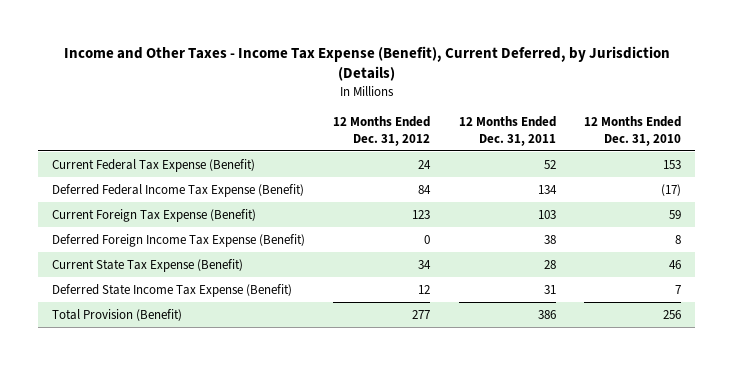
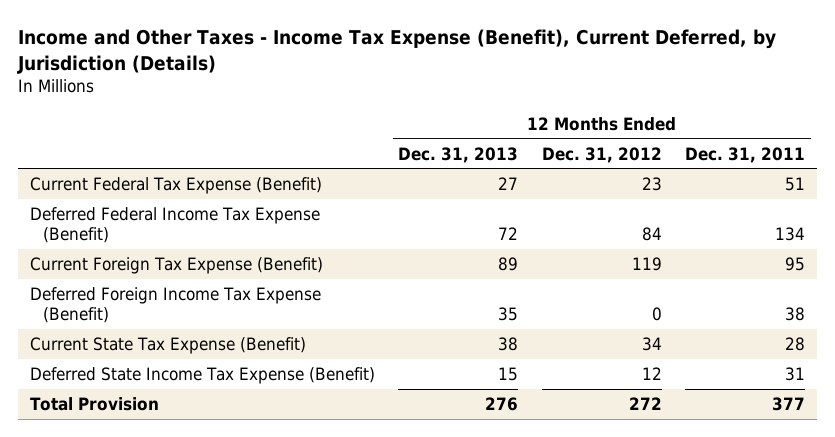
- | 12 Months Ended Dec. 31, 2012 | 12 Months Ended Dec. 31, 2011 | 12 Months Ended Dec. 31, 2010
+ | 12 Months Ended Dec. 31, 2013 | 12 Months Ended Dec. 31, 2012 | 12 Months Ended Dec. 31, 2011
- Current Federal Tax Expense (Benefit) | 24 | 52 | 153
+ Current Federal Tax Expense (Benefit) | 27 | 23 | 51
- Current Foreign Tax Expense (Benefit) | 123 | 103 | 59
+ Current Foreign Tax Expense (Benefit) | 89 | 119 | 95
- Total Provision (Benefit) | 277 | 386 | 256
+ Total Provision | 276 | 272 | 377

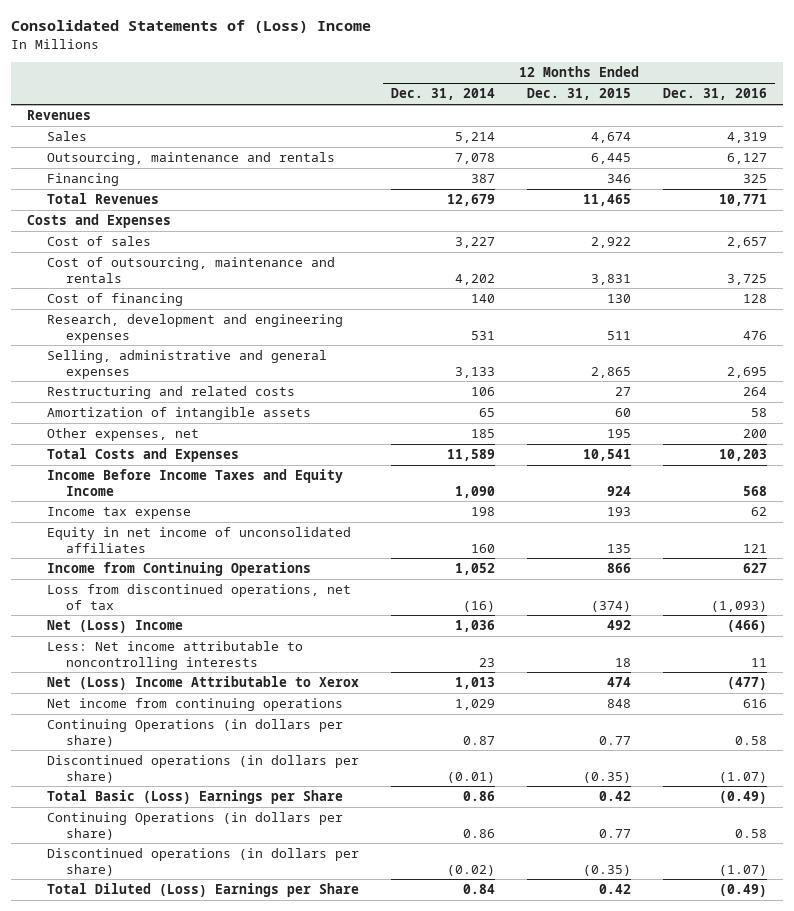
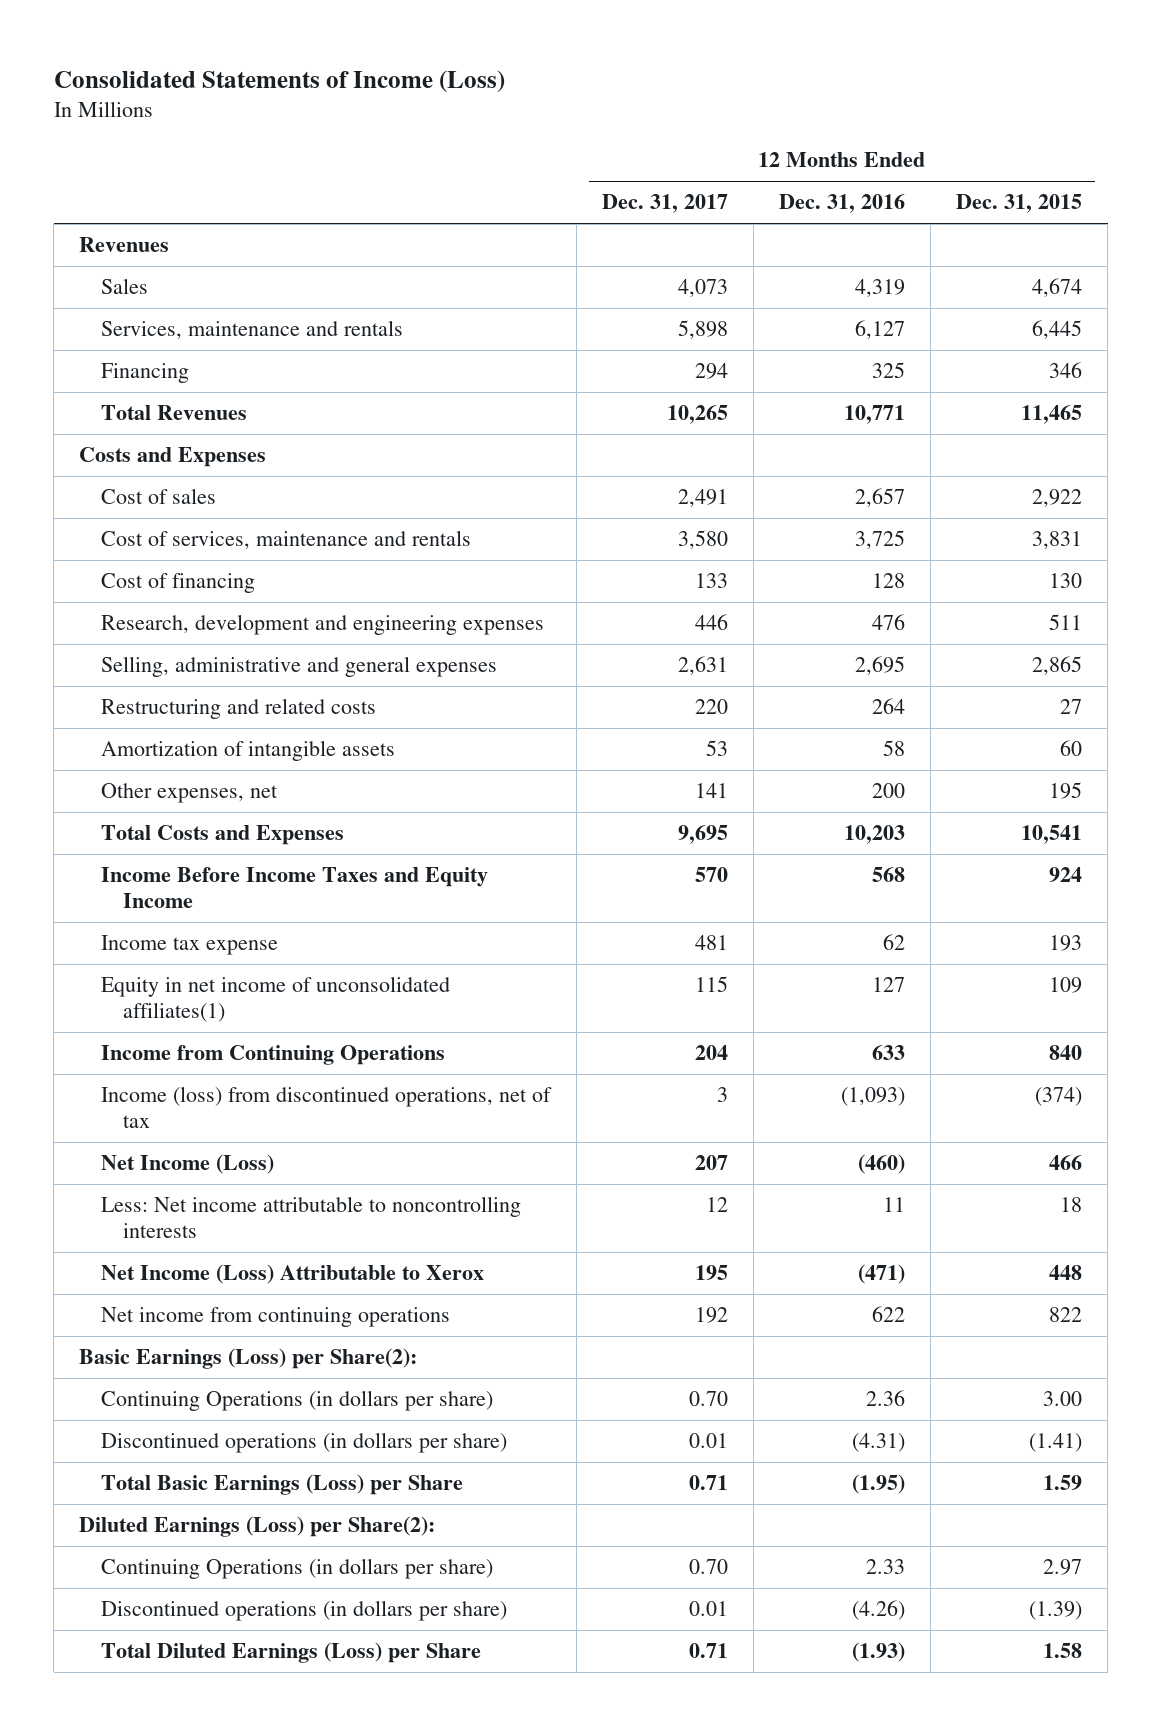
- Consolidated Statements of (Loss) Income
+ Consolidated Statements of Income (Loss)
- | 12 Months Ended Dec. 31, 2014 | 12 Months Ended Dec. 31, 2015 | 12 Months Ended Dec. 31, 2016
+ | 12 Months Ended Dec. 31, 2017 | 12 Months Ended Dec. 31, 2016 | 12 Months Ended Dec. 31, 2015
- Outsourcing, maintenance and rentals | 7,078 | 6,445 | 6,127
+ Services, maintenance and rentals | 5,898 | 6,127 | 6,445
- Cost of outsourcing, maintenance and rentals | 4,202 | 3,831 | 3,725
+ Cost of services, maintenance and rentals | 3,580 | 3,725 | 3,831
- Equity in net income of unconsolidated affiliates | 160 | 135 | 121
- Income from Continuing Operations | 1,052 | 866 | 627
- Loss from discontinued operations, net of tax | (16) | (374) | (1,093)
- Net (Loss) Income | 1,036 | 492 | (466)
+ Equity in net income of unconsolidated affiliates(1) | 115 | 127 | 109
+ Income from Continuing Operations | 204 | 633 | 840
+ Income (loss) from discontinued operations, net of tax | 3 | (1,093) | (374)
+ Net Income (Loss) | 207 | (460) | 466
- Net (Loss) Income Attributable to Xerox | 1,013 | 474 | (477)
- Net income from continuing operations | 1,029 | 848 | 616
- Continuing Operations (in dollars per share) | 0.87 | 0.77 | 0.58
- Discontinued operations (in dollars per share) | (0.01) | (0.35) | (1.07)
- Total Basic (Loss) Earnings per Share | 0.86 | 0.42 | (0.49)
- Continuing Operations (in dollars per share) | 0.86 | 0.77 | 0.58
- Discontinued operations (in dollars per share) | (0.02) | (0.35) | (1.07)
- Total Diluted (Loss) Earnings per Share | 0.84 | 0.42 | (0.49)
+ Net Income (Loss) Attributable to Xerox | 195 | (471) | 448
+ Net income from continuing operations | 192 | 622 | 822
+ Basic Earnings (Loss) per Share(2):
+ Continuing Operations (in dollars per share) | 0.70 | 2.36 | 3.00
+ Discontinued operations (in dollars per share) | 0.01 | (4.31) | (1.41)
+ Total Basic Earnings (Loss) per Share | 0.71 | (1.95) | 1.59
+ Diluted Earnings (Loss) per Share(2):
+ Continuing Operations (in dollars per share) | 0.70 | 2.33 | 2.97
+ Discontinued operations (in dollars per share) | 0.01 | (4.26) | (1.39)
+ Total Diluted Earnings (Loss) per Share | 0.71 | (1.93) | 1.58

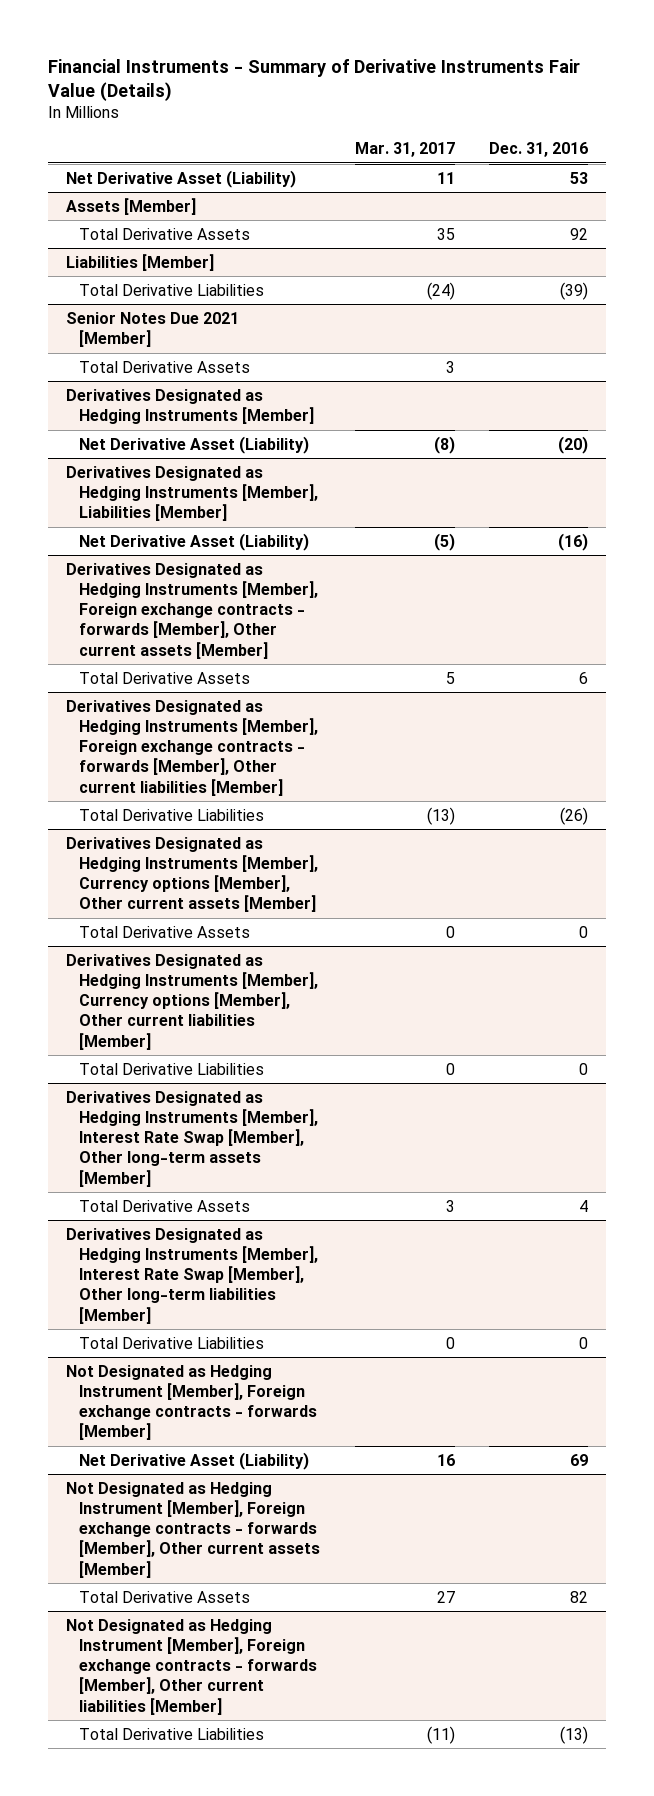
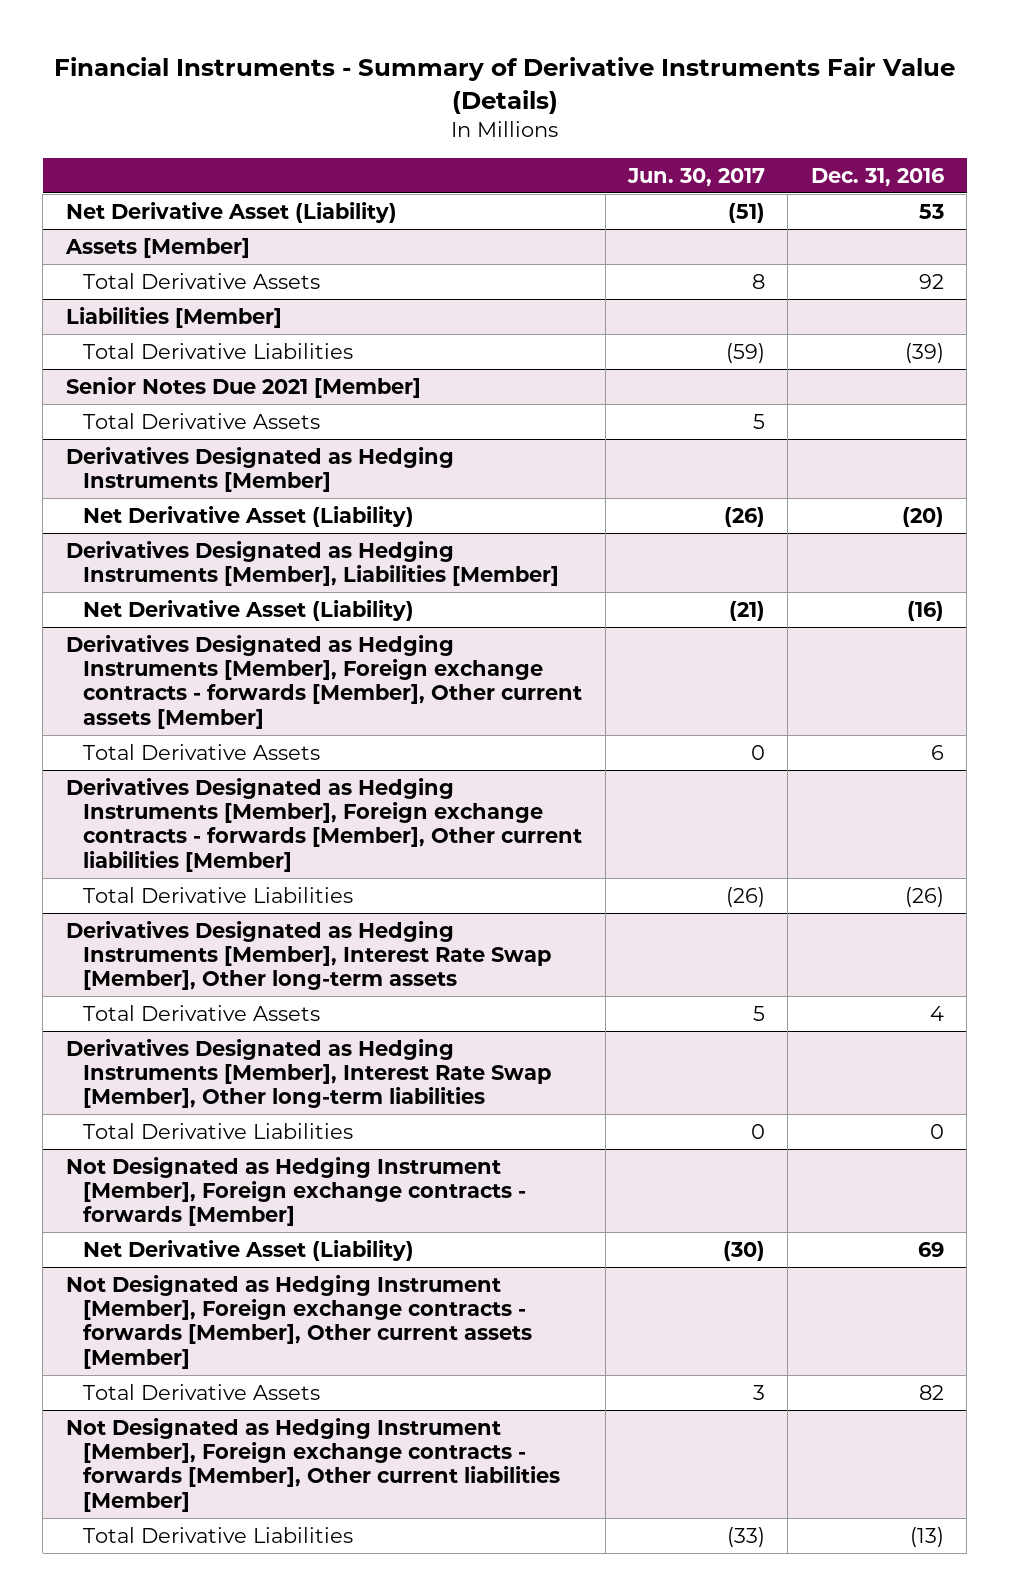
- | Mar. 31, 2017 | Dec. 31, 2016
+ | Jun. 30, 2017 | Dec. 31, 2016
- Derivatives Designated as Hedging Instruments [Member], Currency options [Member], Other current assets [Member]
- Total Derivative Assets | 0 | 0
- Derivatives Designated as Hedging Instruments [Member], Currency options [Member], Other current liabilities [Member]
- Total Derivative Liabilities | 0 | 0
- Derivatives Designated as Hedging Instruments [Member], Interest Rate Swap [Member], Other long-term assets [Member]
+ Derivatives Designated as Hedging Instruments [Member], Interest Rate Swap [Member], Other long-term assets
- Derivatives Designated as Hedging Instruments [Member], Interest Rate Swap [Member], Other long-term liabilities [Member]
+ Derivatives Designated as Hedging Instruments [Member], Interest Rate Swap [Member], Other long-term liabilities

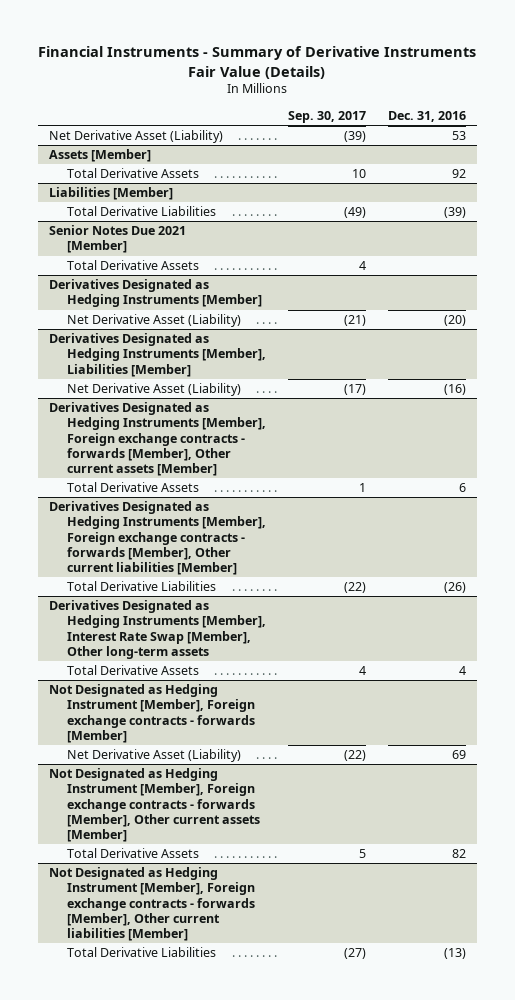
- | Jun. 30, 2017 | Dec. 31, 2016
+ | Sep. 30, 2017 | Dec. 31, 2016
- Derivatives Designated as Hedging Instruments [Member], Interest Rate Swap [Member], Other long-term liabilities
- Total Derivative Liabilities | 0 | 0

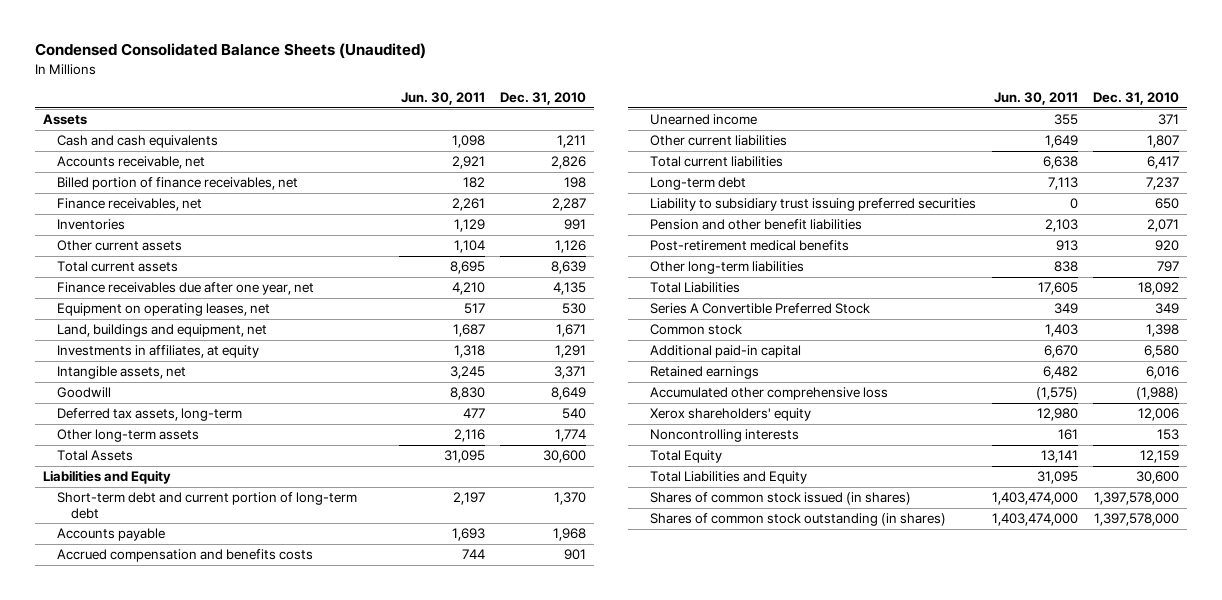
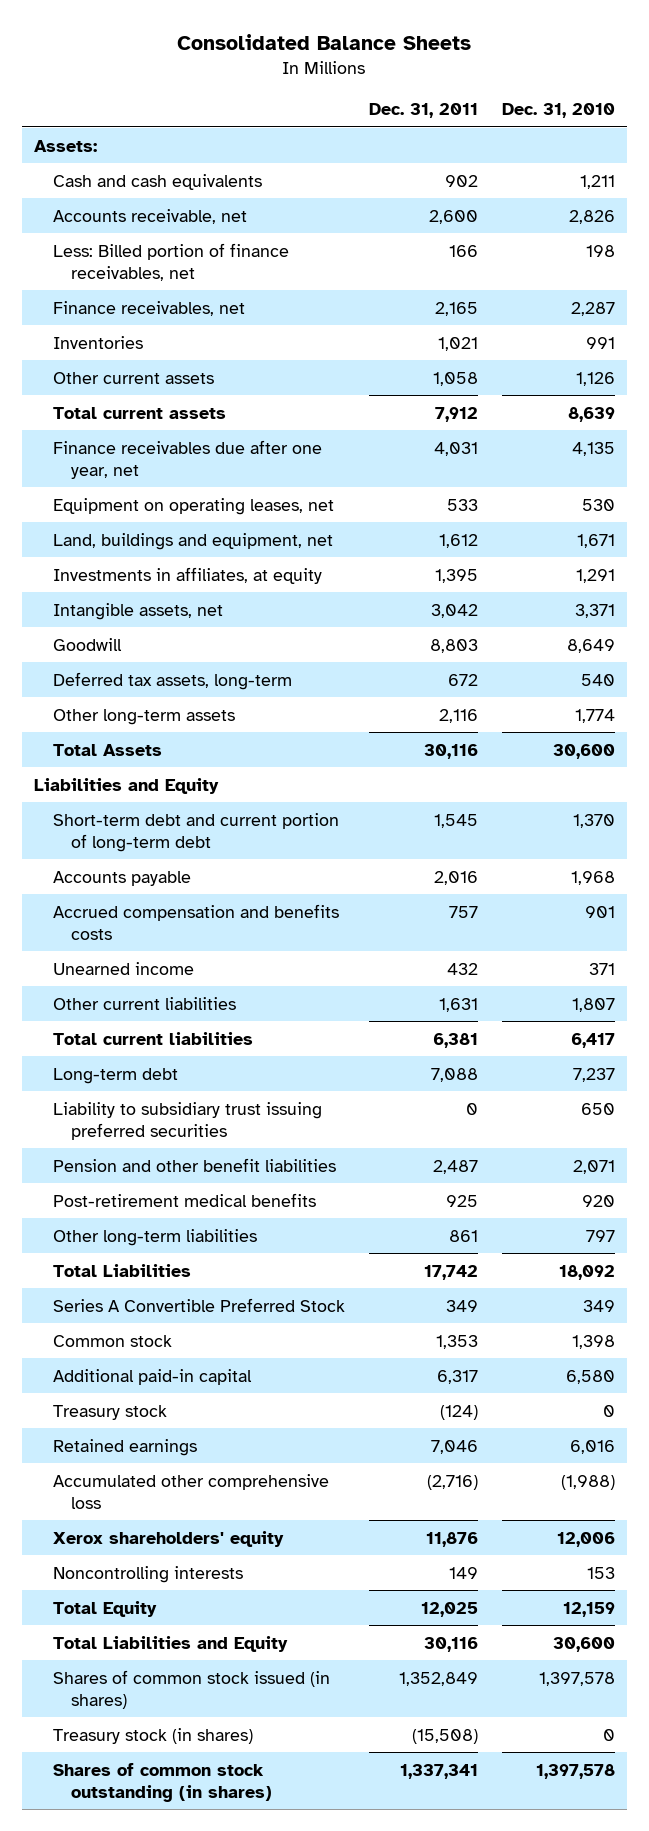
- Condensed Consolidated Balance Sheets (Unaudited)
+ Consolidated Balance Sheets
- | Jun. 30, 2011 | Dec. 31, 2010
+ | Dec. 31, 2011 | Dec. 31, 2010
- Assets
+ Assets:
- Billed portion of finance receivables, net | 182 | 198
+ Less: Billed portion of finance receivables, net | 166 | 198
+ Treasury stock | (124) | 0
- Shares of common stock issued (in shares) | 1,403,474,000 | 1,397,578,000
- Shares of common stock outstanding (in shares) | 1,403,474,000 | 1,397,578,000
+ Shares of common stock issued (in shares) | 1,352,849 | 1,397,578
+ Treasury stock (in shares) | (15,508) | 0
+ Shares of common stock outstanding (in shares) | 1,337,341 | 1,397,578

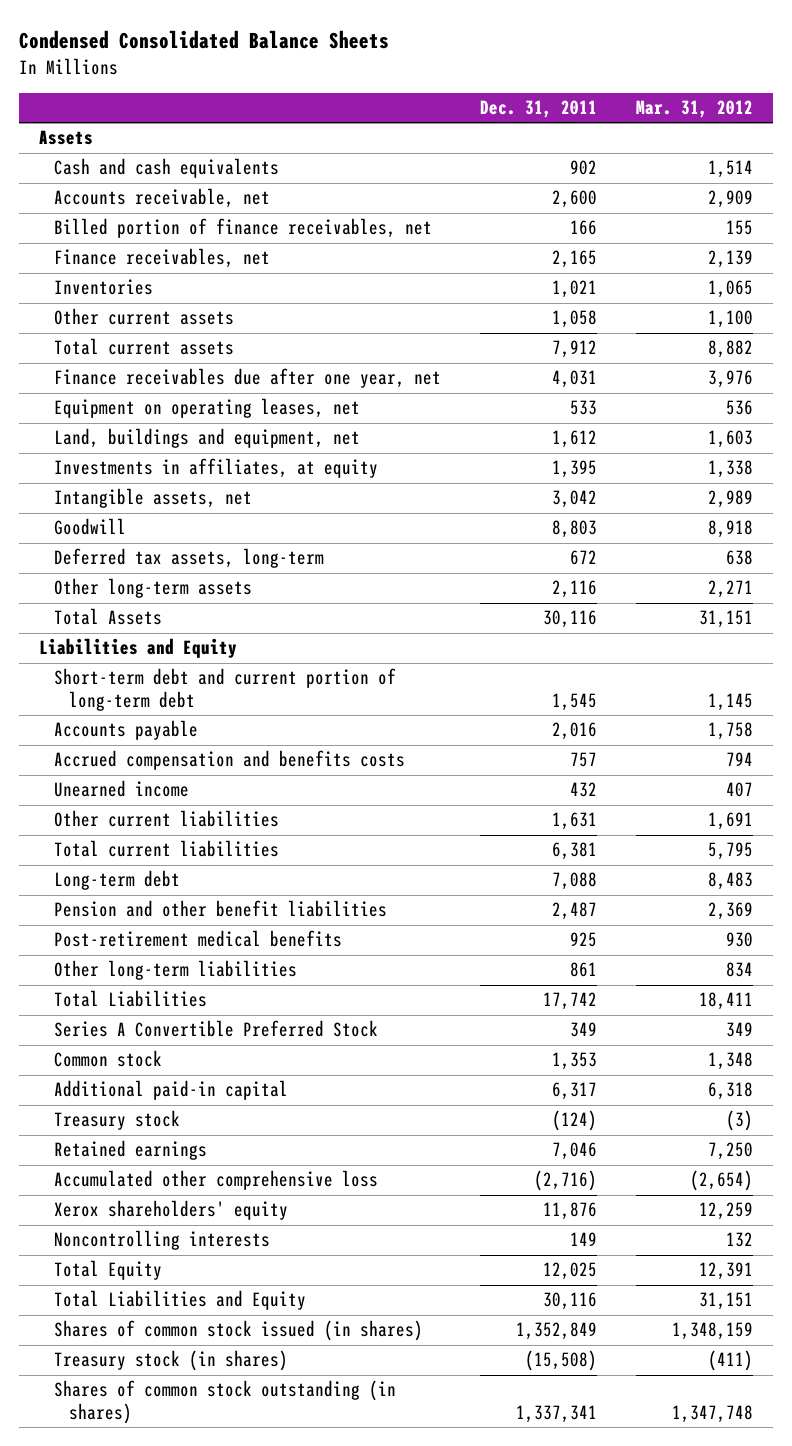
- Consolidated Balance Sheets
+ Condensed Consolidated Balance Sheets
- | Dec. 31, 2011 | Dec. 31, 2010
+ | Dec. 31, 2011 | Mar. 31, 2012
- Assets:
+ Assets
- Less: Billed portion of finance receivables, net | 166 | 198
+ Billed portion of finance receivables, net | 166 | 155
- Liability to subsidiary trust issuing preferred securities | 0 | 650

